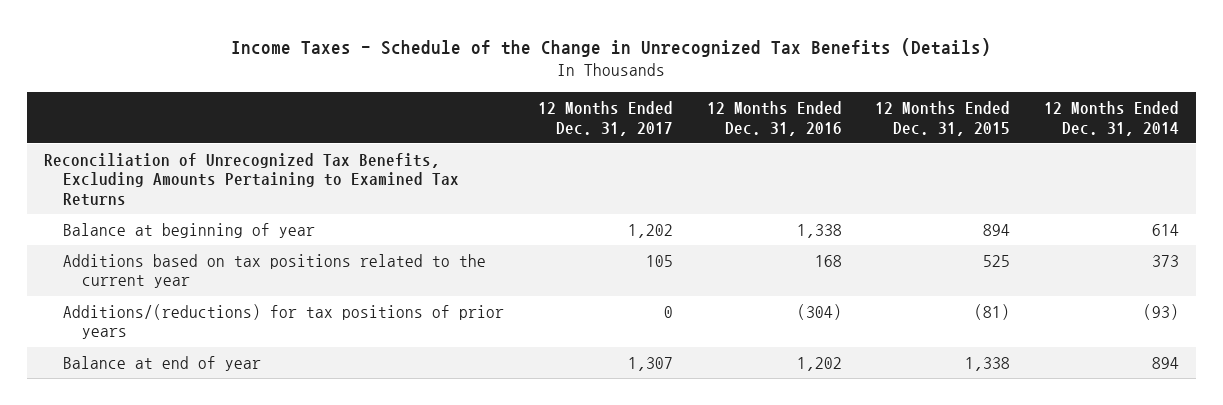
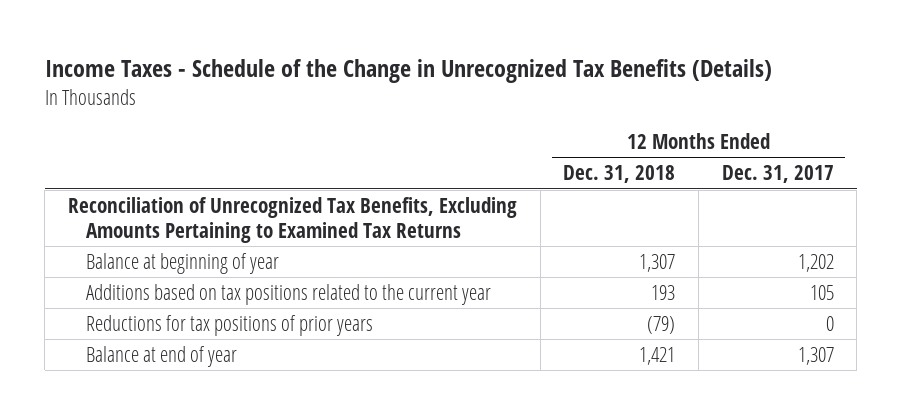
- | 12 Months Ended Dec. 31, 2017 | 12 Months Ended Dec. 31, 2016 | 12 Months Ended Dec. 31, 2015 | 12 Months Ended Dec. 31, 2014
+ | 12 Months Ended Dec. 31, 2018 | 12 Months Ended Dec. 31, 2017
- Additions/(reductions) for tax positions of prior years | 0 | (304) | (81) | (93)
+ Reductions for tax positions of prior years | (79) | 0

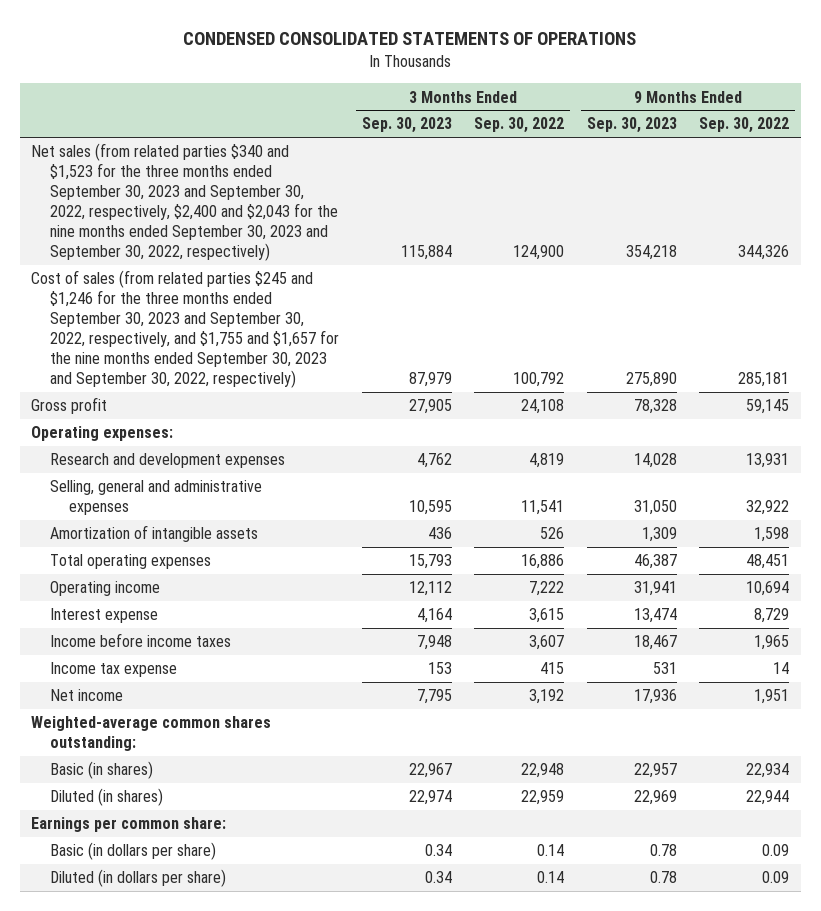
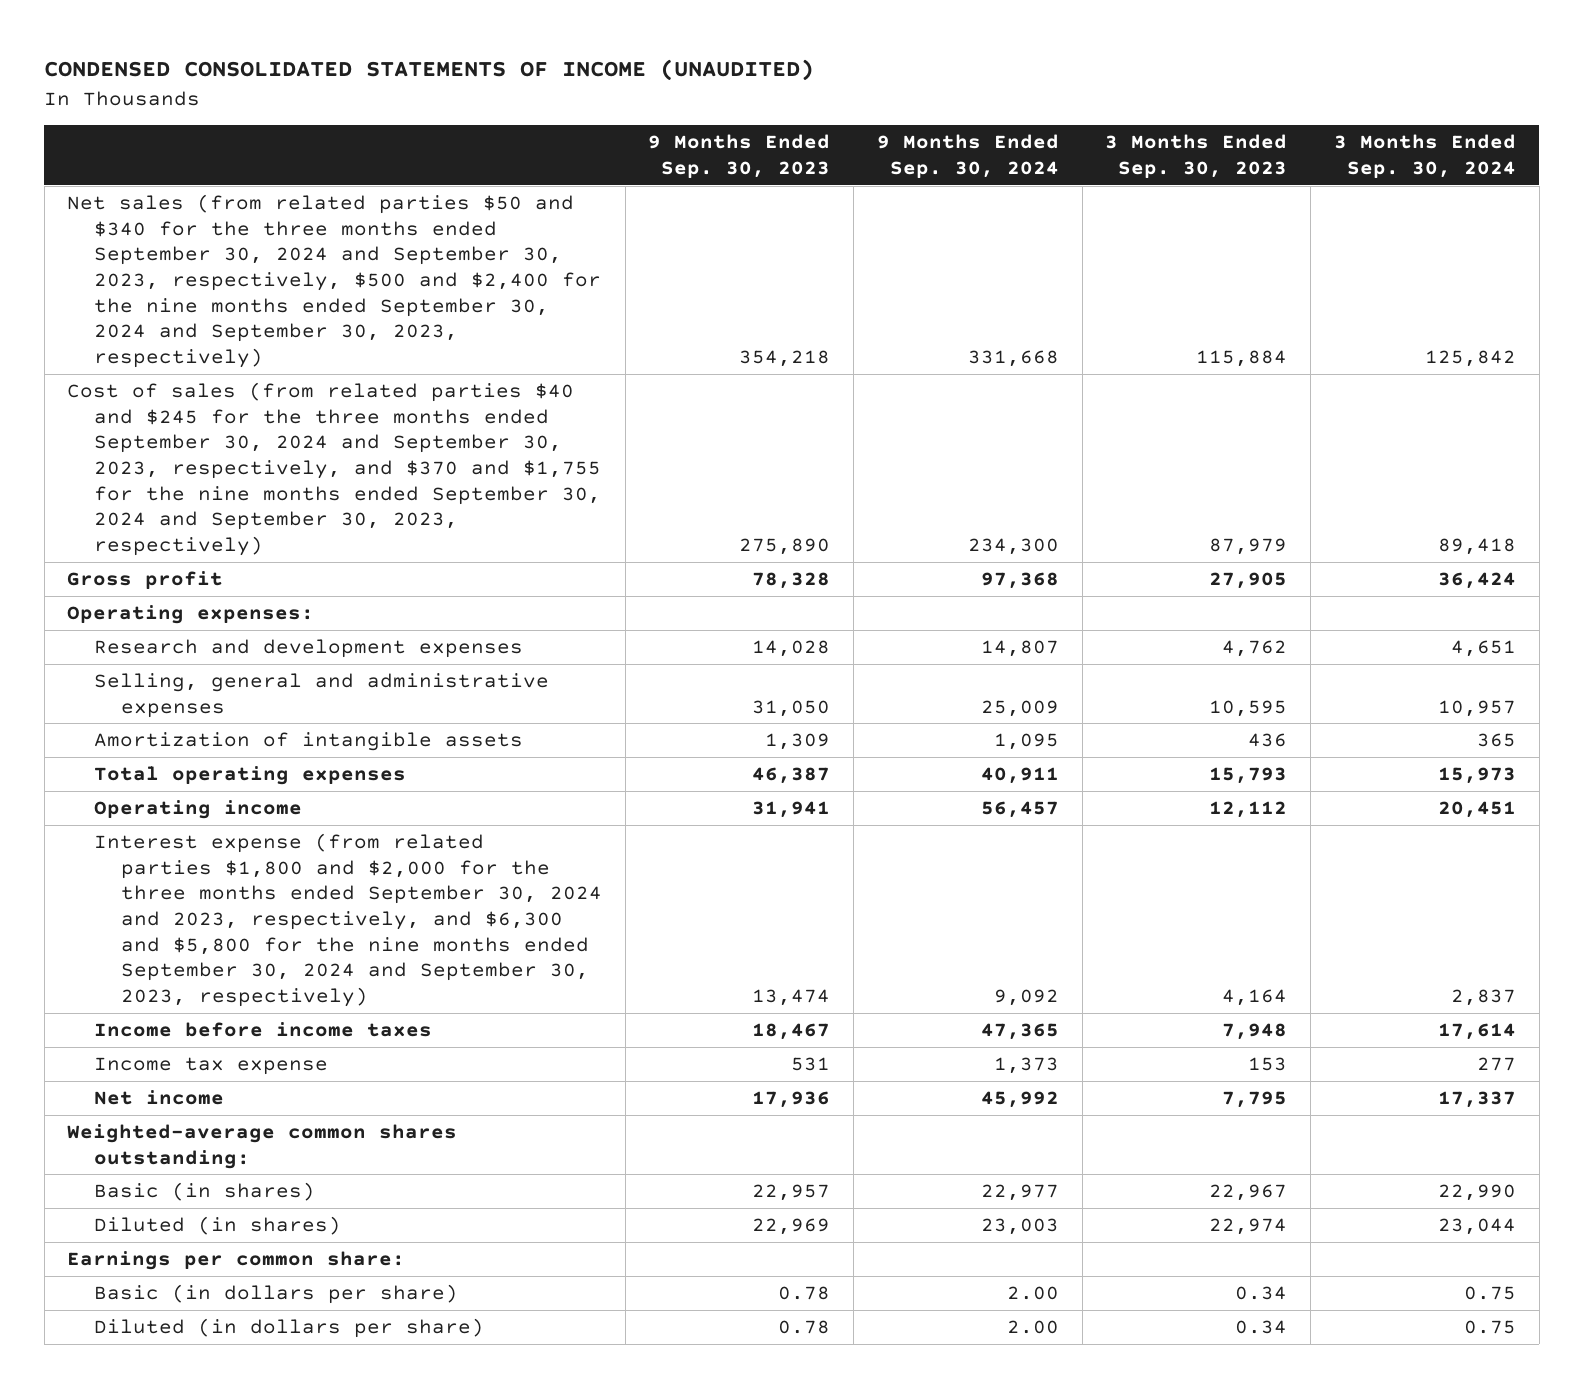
- CONDENSED CONSOLIDATED STATEMENTS OF OPERATIONS
+ CONDENSED CONSOLIDATED STATEMENTS OF INCOME (UNAUDITED)
- | 3 Months Ended Sep. 30, 2023 | 3 Months Ended Sep. 30, 2022 | 9 Months Ended Sep. 30, 2023 | 9 Months Ended Sep. 30, 2022
+ | 9 Months Ended Sep. 30, 2023 | 9 Months Ended Sep. 30, 2024 | 3 Months Ended Sep. 30, 2023 | 3 Months Ended Sep. 30, 2024
- Net sales (from related parties $340 and $1,523 for the three months ended September 30, 2023 and September 30, 2022, respectively, $2,400 and $2,043 for the nine months ended September 30, 2023 and September 30, 2022, respectively) | 115,884 | 124,900 | 354,218 | 344,326
- Cost of sales (from related parties $245 and $1,246 for the three months ended September 30, 2023 and September 30, 2022, respectively, and $1,755 and $1,657 for the nine months ended September 30, 2023 and September 30, 2022, respectively) | 87,979 | 100,792 | 275,890 | 285,181
+ Net sales (from related parties $50 and $340 for the three months ended September 30, 2024 and September 30, 2023, respectively, $500 and $2,400 for the nine months ended September 30, 2024 and September 30, 2023, respectively) | 354,218 | 331,668 | 115,884 | 125,842
+ Cost of sales (from related parties $40 and $245 for the three months ended September 30, 2024 and September 30, 2023, respectively, and $370 and $1,755 for the nine months ended September 30, 2024 and September 30, 2023, respectively) | 275,890 | 234,300 | 87,979 | 89,418
- Interest expense | 4,164 | 3,615 | 13,474 | 8,729
+ Interest expense (from related parties $1,800 and $2,000 for the three months ended September 30, 2024 and 2023, respectively, and $6,300 and $5,800 for the nine months ended September 30, 2024 and September 30, 2023, respectively) | 13,474 | 9,092 | 4,164 | 2,837

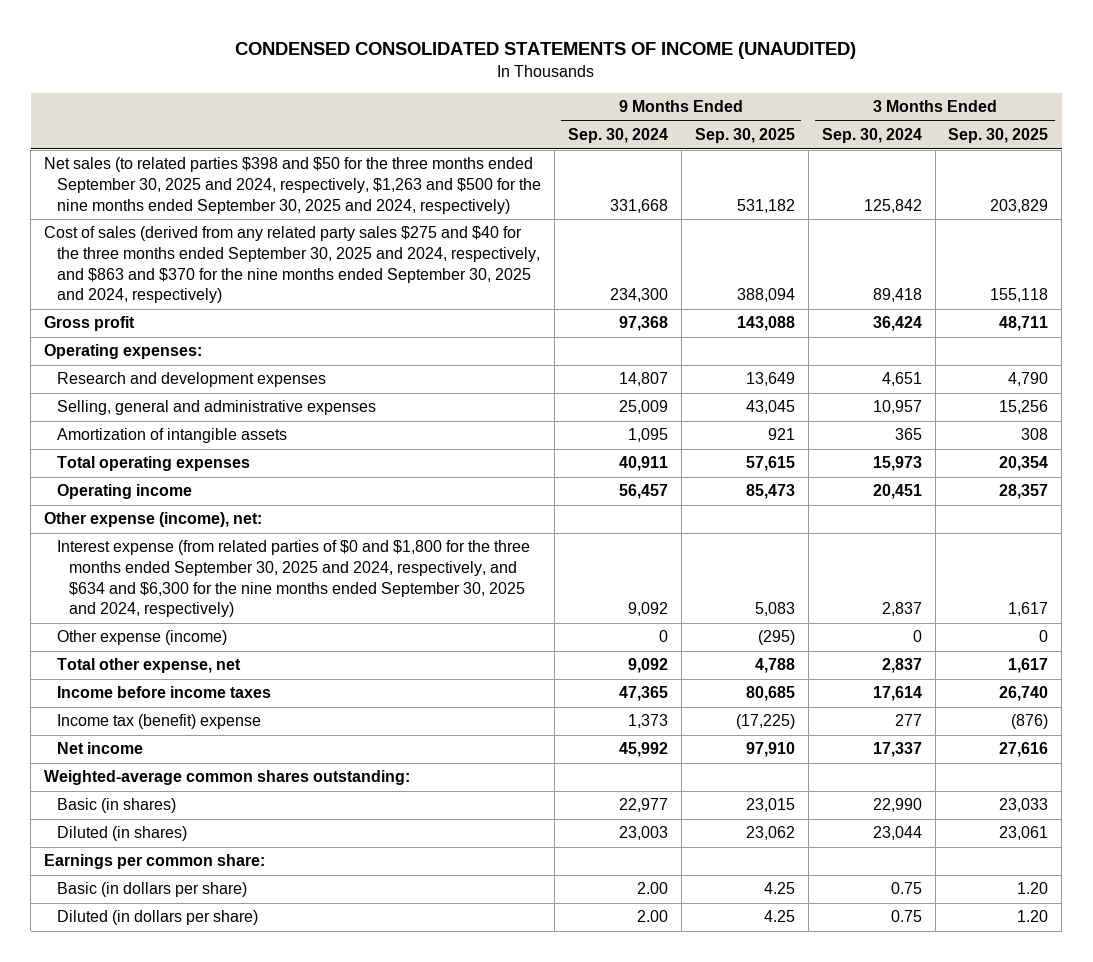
- | 9 Months Ended Sep. 30, 2023 | 9 Months Ended Sep. 30, 2024 | 3 Months Ended Sep. 30, 2023 | 3 Months Ended Sep. 30, 2024
+ | 9 Months Ended Sep. 30, 2024 | 9 Months Ended Sep. 30, 2025 | 3 Months Ended Sep. 30, 2024 | 3 Months Ended Sep. 30, 2025
- Net sales (from related parties $50 and $340 for the three months ended September 30, 2024 and September 30, 2023, respectively, $500 and $2,400 for the nine months ended September 30, 2024 and September 30, 2023, respectively) | 354,218 | 331,668 | 115,884 | 125,842
- Cost of sales (from related parties $40 and $245 for the three months ended September 30, 2024 and September 30, 2023, respectively, and $370 and $1,755 for the nine months ended September 30, 2024 and September 30, 2023, respectively) | 275,890 | 234,300 | 87,979 | 89,418
+ Net sales (to related parties $398 and $50 for the three months ended September 30, 2025 and 2024, respectively, $1,263 and $500 for the nine months ended September 30, 2025 and 2024, respectively) | 331,668 | 531,182 | 125,842 | 203,829
+ Cost of sales (derived from any related party sales $275 and $40 for the three months ended September 30, 2025 and 2024, respectively, and $863 and $370 for the nine months ended September 30, 2025 and 2024, respectively) | 234,300 | 388,094 | 89,418 | 155,118
- Interest expense (from related parties $1,800 and $2,000 for the three months ended September 30, 2024 and 2023, respectively, and $6,300 and $5,800 for the nine months ended September 30, 2024 and September 30, 2023, respectively) | 13,474 | 9,092 | 4,164 | 2,837
+ Other expense (income), net:
+ Interest expense (from related parties of $0 and $1,800 for the three months ended September 30, 2025 and 2024, respectively, and $634 and $6,300 for the nine months ended September 30, 2025 and 2024, respectively) | 9,092 | 5,083 | 2,837 | 1,617
+ Other expense (income) | 0 | (295) | 0 | 0
+ Total other expense, net | 9,092 | 4,788 | 2,837 | 1,617
- Income tax expense | 531 | 1,373 | 153 | 277
+ Income tax (benefit) expense | 1,373 | (17,225) | 277 | (876)

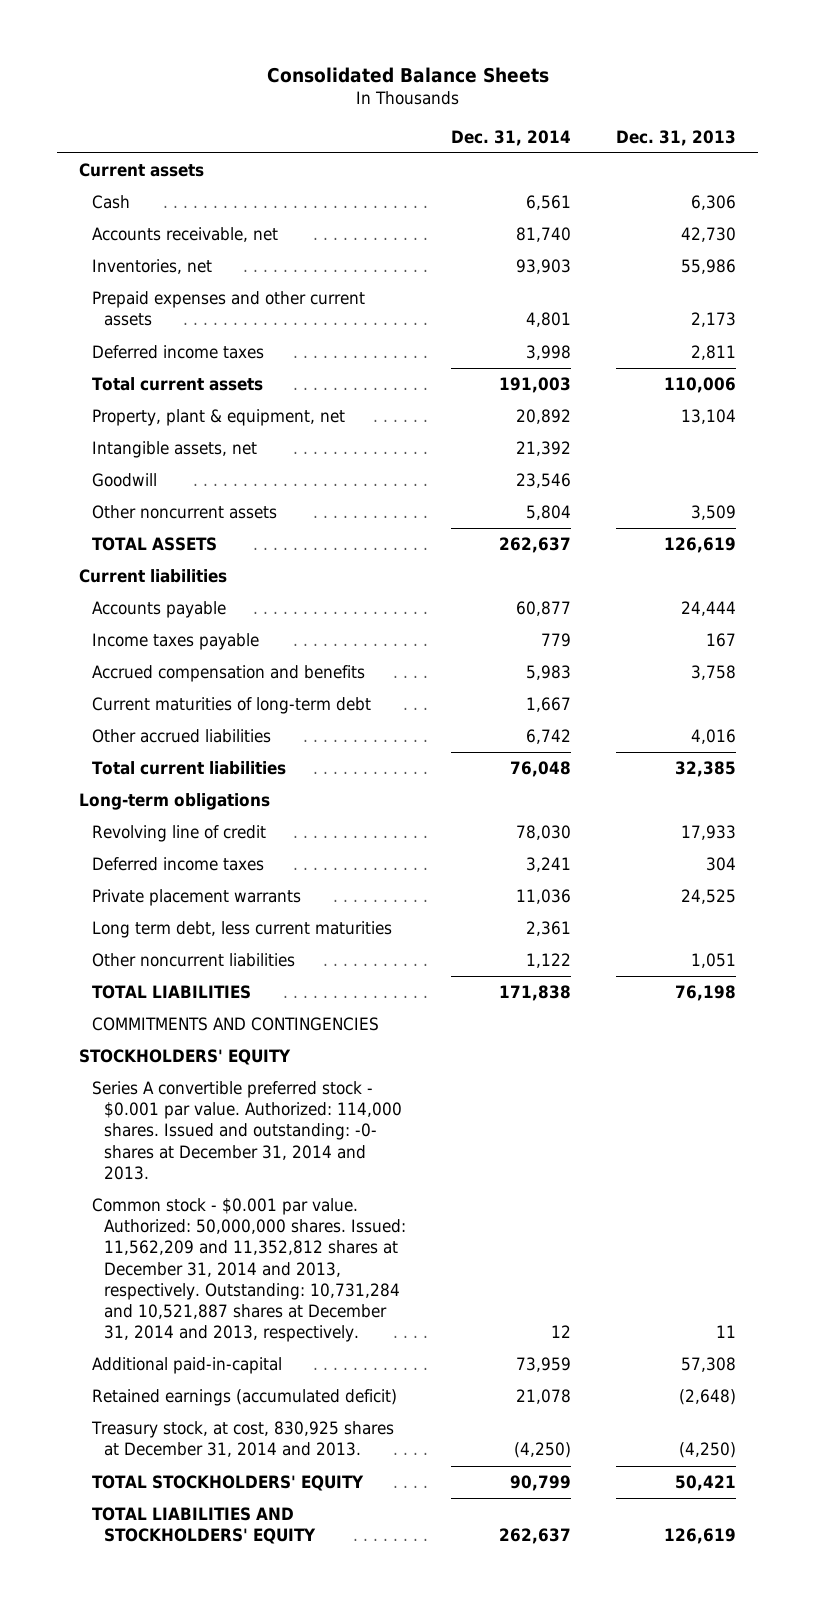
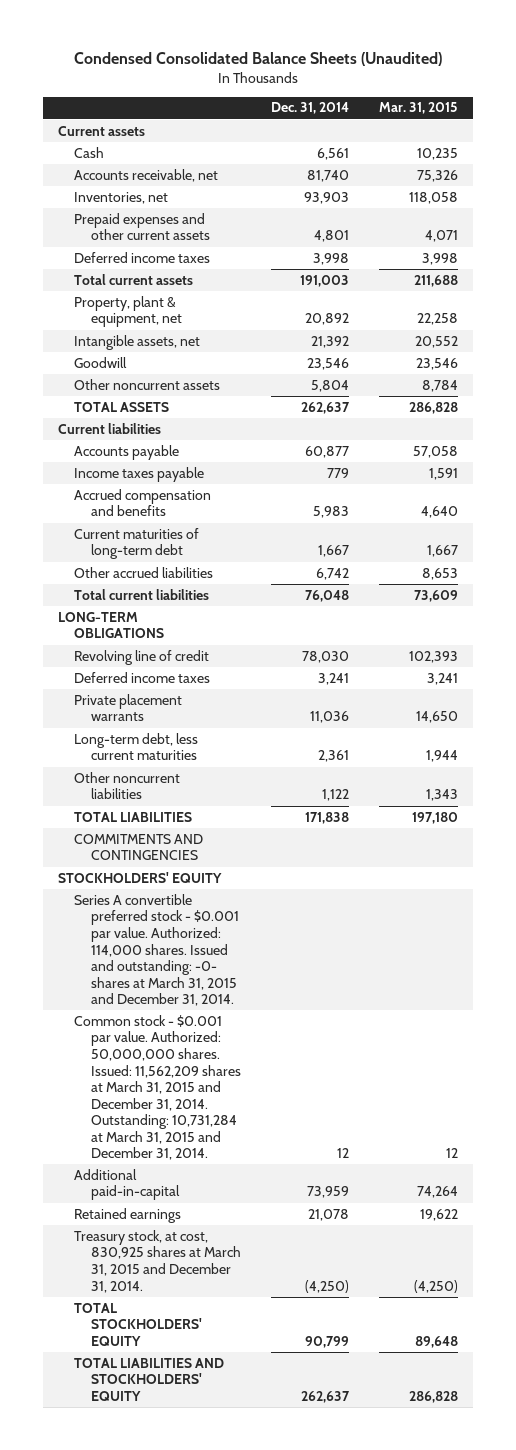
- Consolidated Balance Sheets
+ Condensed Consolidated Balance Sheets (Unaudited)
- | Dec. 31, 2014 | Dec. 31, 2013
+ | Dec. 31, 2014 | Mar. 31, 2015
- Long-term obligations
+ LONG-TERM OBLIGATIONS
- Long term debt, less current maturities | 2,361 |
+ Long-term debt, less current maturities | 2,361 | 1,944
- Series A convertible preferred stock - $0.001 par value. Authorized: 114,000 shares. Issued and outstanding: -0- shares at December 31, 2014 and 2013.
- Common stock - $0.001 par value. Authorized: 50,000,000 shares. Issued: 11,562,209 and 11,352,812 shares at December 31, 2014 and 2013, respectively. Outstanding: 10,731,284 and 10,521,887 shares at December 31, 2014 and 2013, respectively. | 12 | 11
+ Series A convertible preferred stock - $0.001 par value. Authorized: 114,000 shares. Issued and outstanding: -0- shares at March 31, 2015 and December 31, 2014.
+ Common stock - $0.001 par value. Authorized: 50,000,000 shares. Issued: 11,562,209 shares at March 31, 2015 and December 31, 2014. Outstanding: 10,731,284 at March 31, 2015 and December 31, 2014. | 12 | 12
- Retained earnings (accumulated deficit) | 21,078 | (2,648)
- Treasury stock, at cost, 830,925 shares at December 31, 2014 and 2013. | (4,250) | (4,250)
+ Retained earnings | 21,078 | 19,622
+ Treasury stock, at cost, 830,925 shares at March 31, 2015 and December 31, 2014. | (4,250) | (4,250)

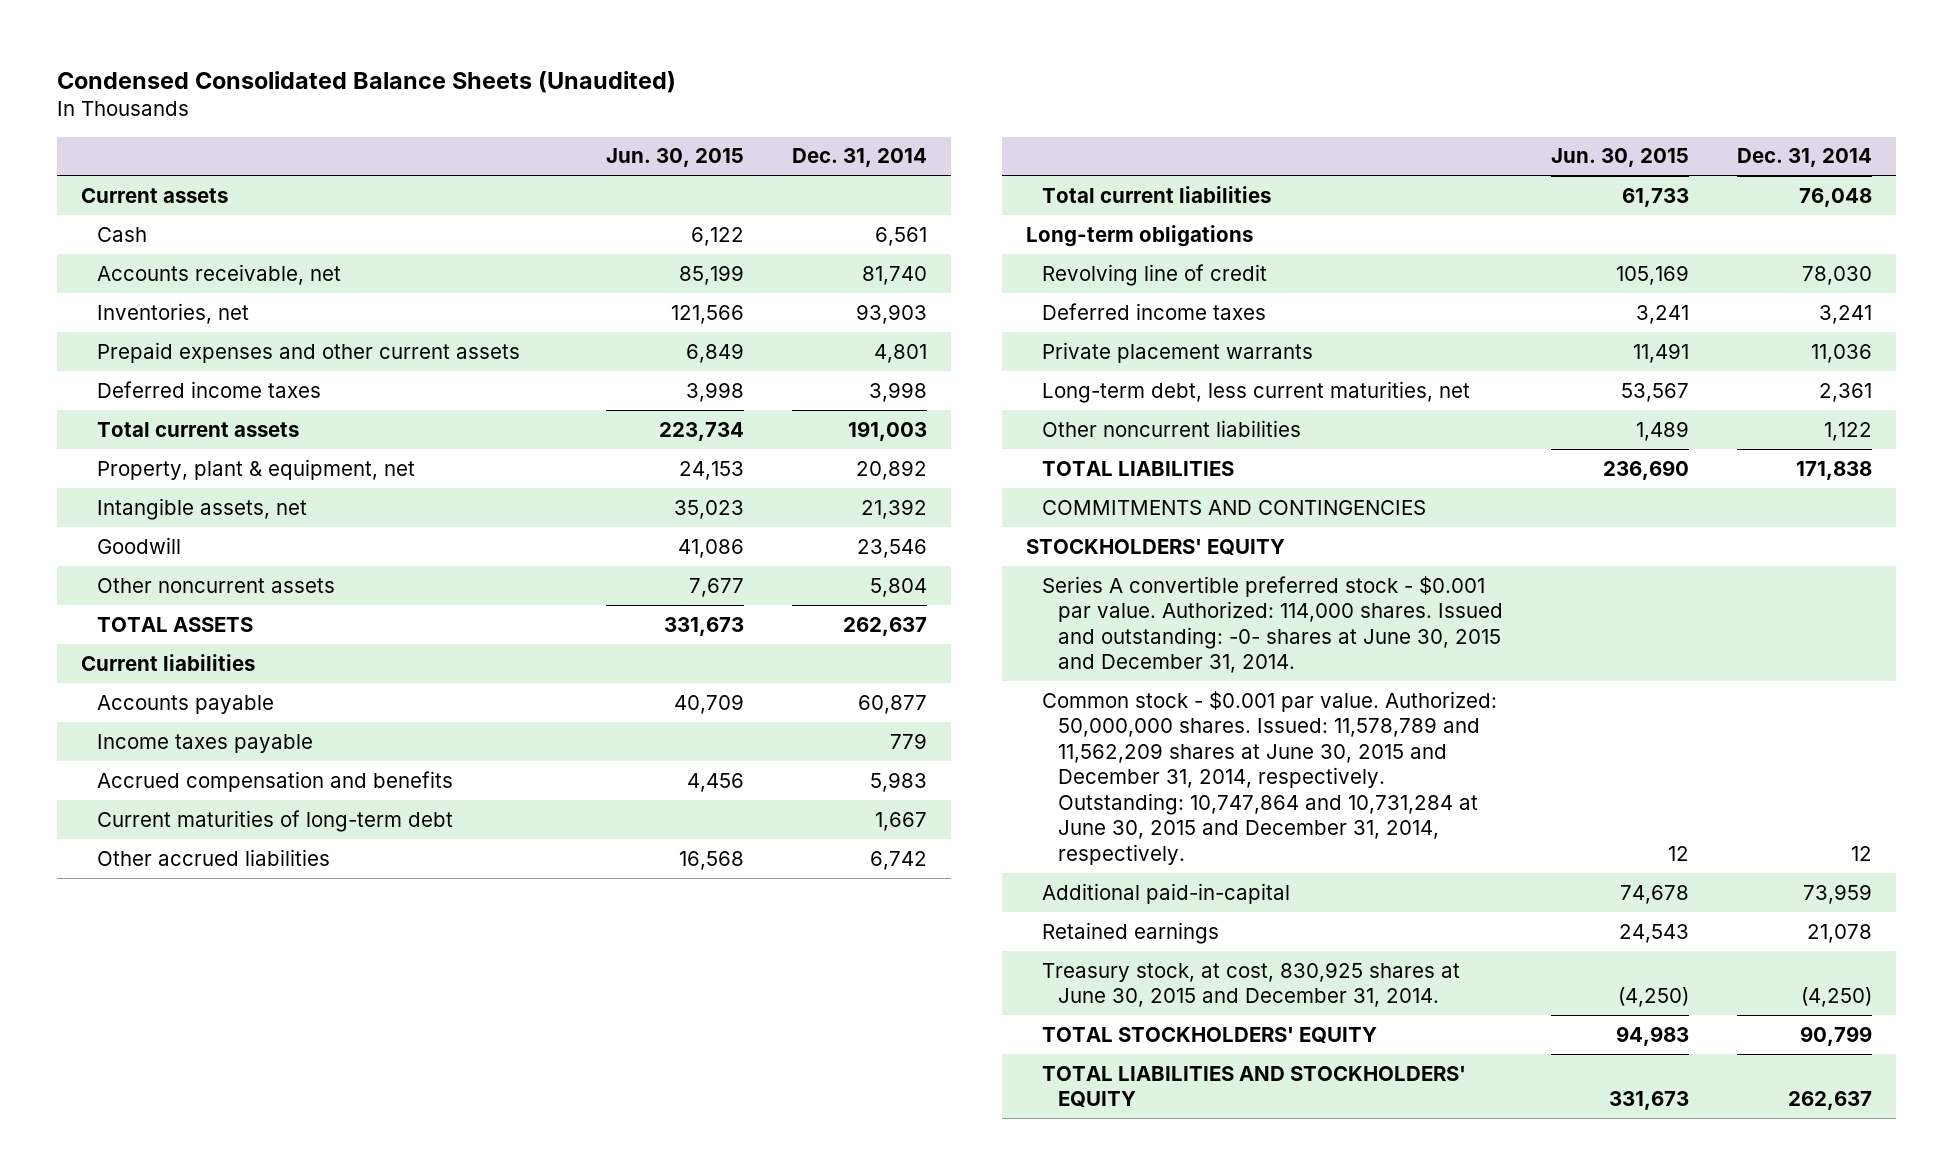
- | Dec. 31, 2014 | Mar. 31, 2015
+ | Jun. 30, 2015 | Dec. 31, 2014
- LONG-TERM OBLIGATIONS
+ Long-term obligations
- Long-term debt, less current maturities | 2,361 | 1,944
+ Long-term debt, less current maturities, net | 53,567 | 2,361
- Series A convertible preferred stock - $0.001 par value. Authorized: 114,000 shares. Issued and outstanding: -0- shares at March 31, 2015 and December 31, 2014.
- Common stock - $0.001 par value. Authorized: 50,000,000 shares. Issued: 11,562,209 shares at March 31, 2015 and December 31, 2014. Outstanding: 10,731,284 at March 31, 2015 and December 31, 2014. | 12 | 12
+ Series A convertible preferred stock - $0.001 par value. Authorized: 114,000 shares. Issued and outstanding: -0- shares at June 30, 2015 and December 31, 2014.
+ Common stock - $0.001 par value. Authorized: 50,000,000 shares. Issued: 11,578,789 and 11,562,209 shares at June 30, 2015 and December 31, 2014, respectively. Outstanding: 10,747,864 and 10,731,284 at June 30, 2015 and December 31, 2014, respectively. | 12 | 12
- Treasury stock, at cost, 830,925 shares at March 31, 2015 and December 31, 2014. | (4,250) | (4,250)
+ Treasury stock, at cost, 830,925 shares at June 30, 2015 and December 31, 2014. | (4,250) | (4,250)

